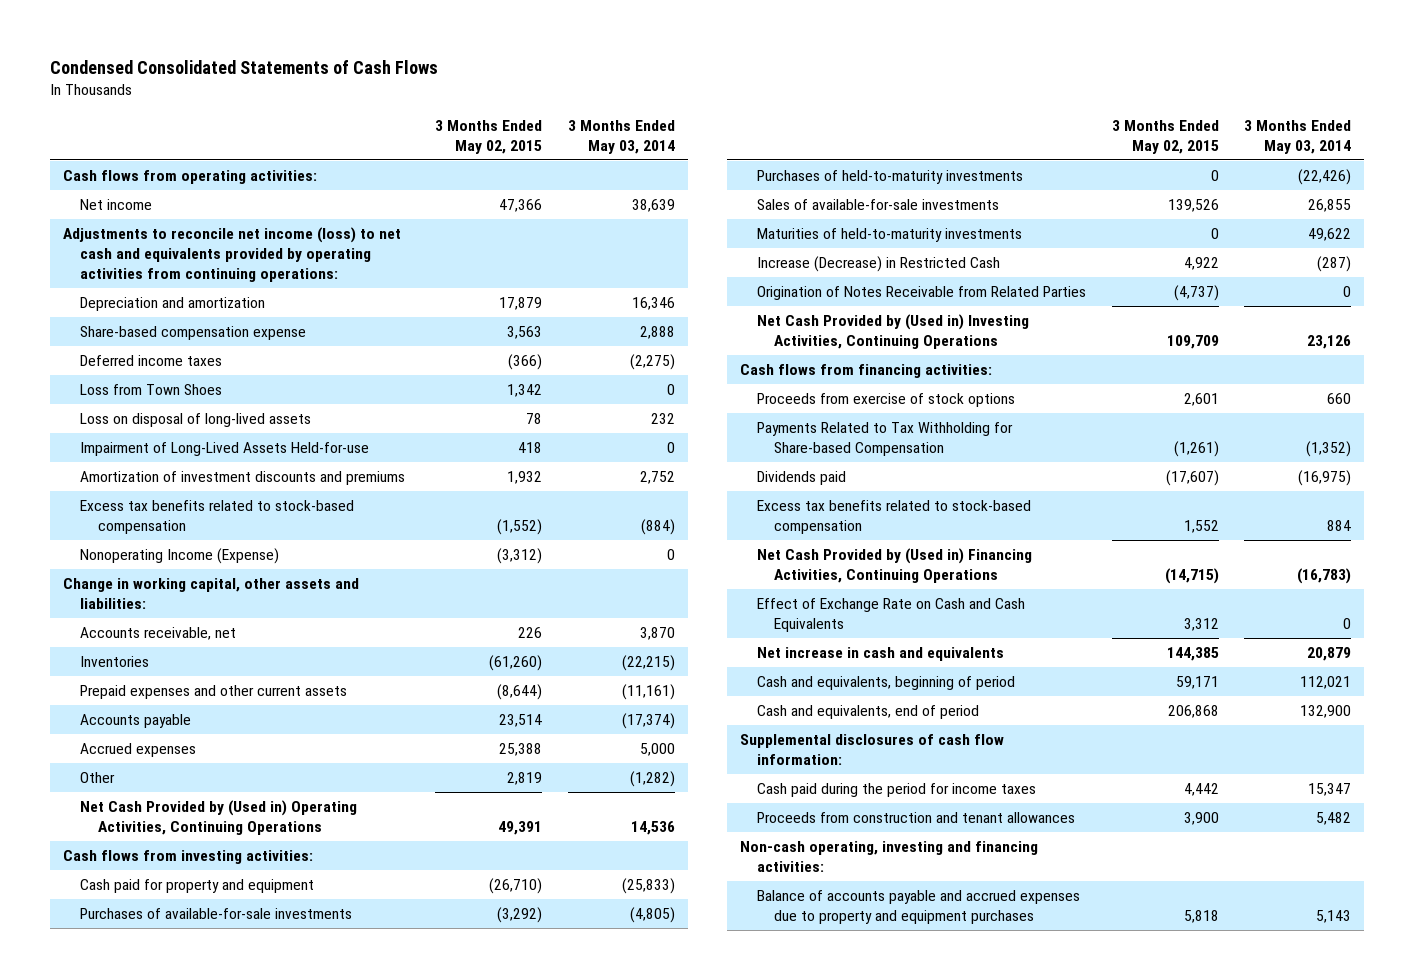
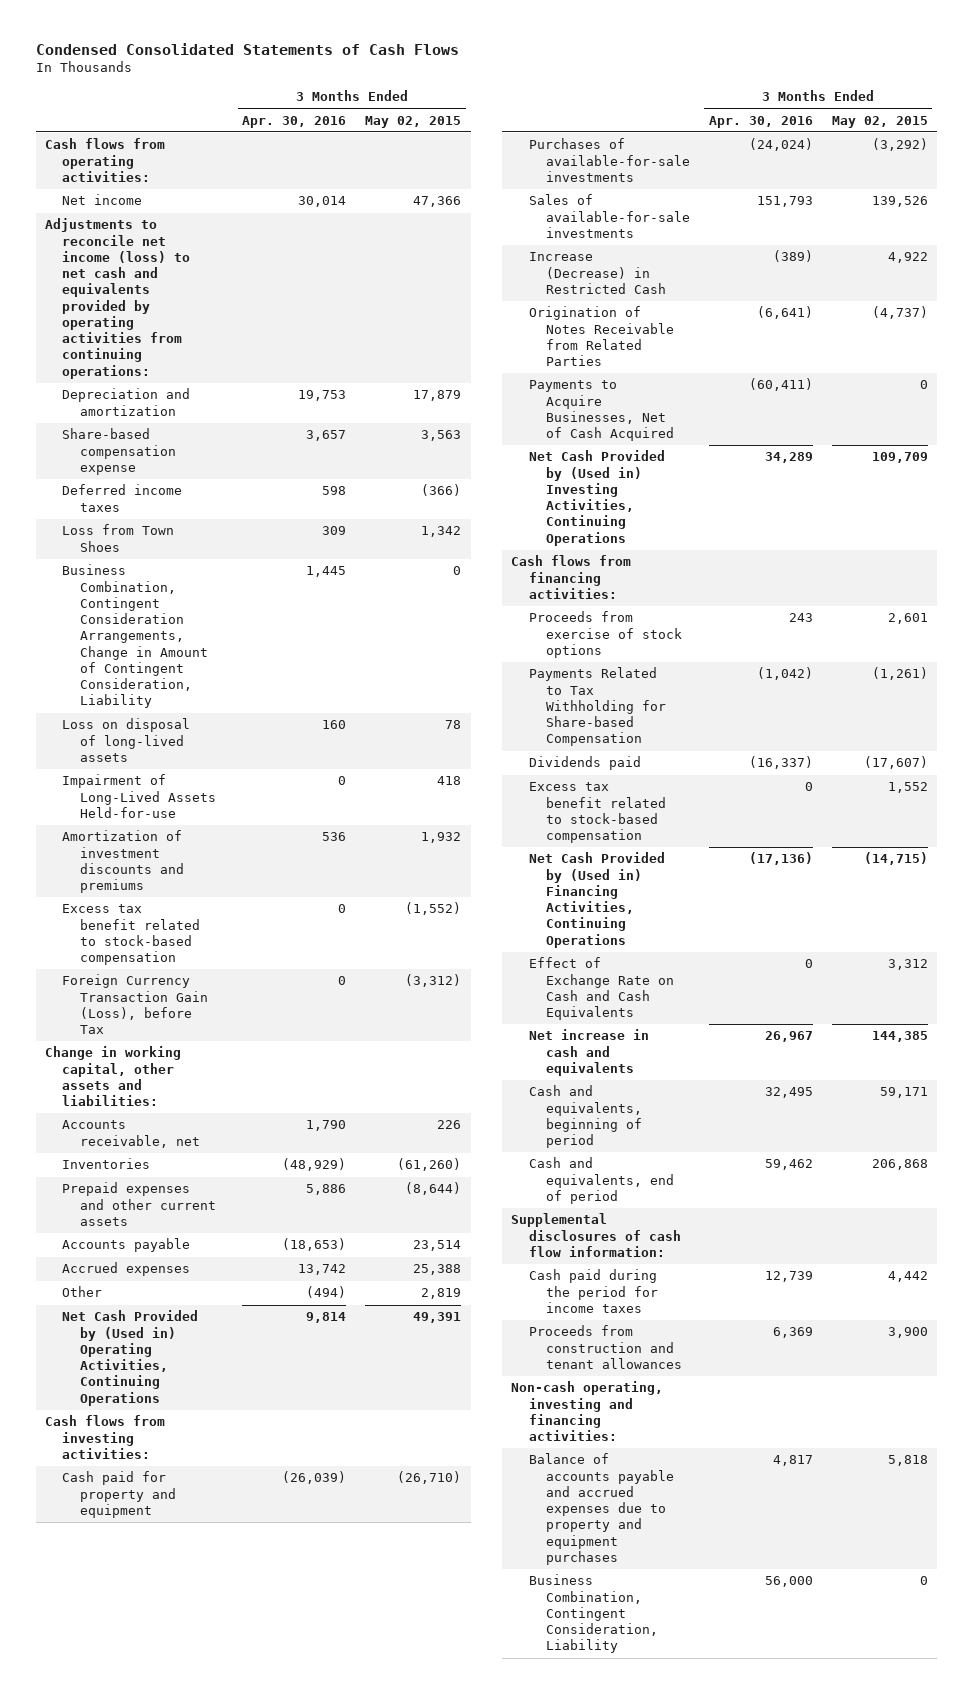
- | 3 Months Ended May 02, 2015 | 3 Months Ended May 03, 2014
+ | 3 Months Ended Apr. 30, 2016 | 3 Months Ended May 02, 2015
+ Business Combination, Contingent Consideration Arrangements, Change in Amount of Contingent Consideration, Liability | 1,445 | 0
- Excess tax benefits related to stock-based compensation | (1,552) | (884)
- Nonoperating Income (Expense) | (3,312) | 0
+ Excess tax benefit related to stock-based compensation | 0 | (1,552)
+ Foreign Currency Transaction Gain (Loss), before Tax | 0 | (3,312)
- Purchases of held-to-maturity investments | 0 | (22,426)
- Maturities of held-to-maturity investments | 0 | 49,622
+ Payments to Acquire Businesses, Net of Cash Acquired | (60,411) | 0
- Excess tax benefits related to stock-based compensation | 1,552 | 884
+ Excess tax benefit related to stock-based compensation | 0 | 1,552
+ Business Combination, Contingent Consideration, Liability | 56,000 | 0

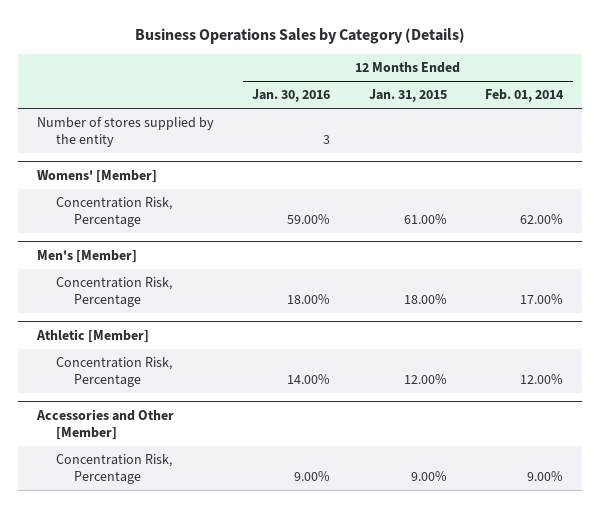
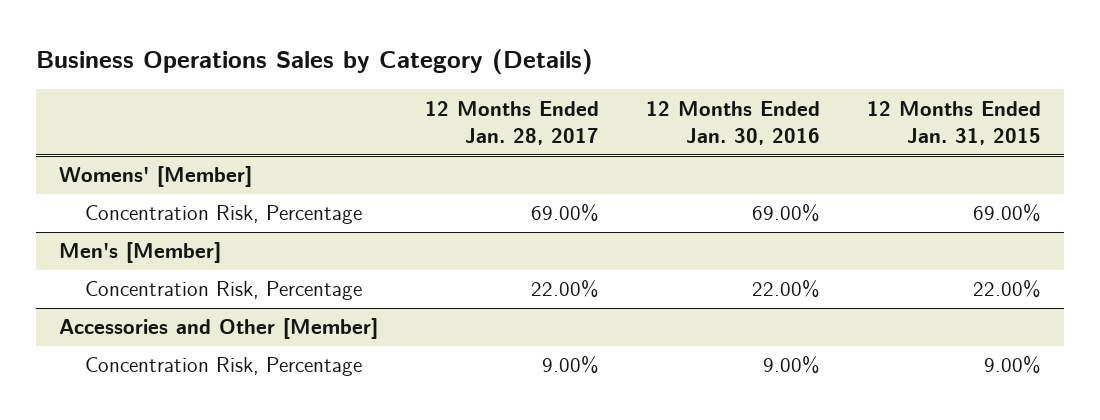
- | 12 Months Ended Jan. 30, 2016 | 12 Months Ended Jan. 31, 2015 | 12 Months Ended Feb. 01, 2014
+ | 12 Months Ended Jan. 28, 2017 | 12 Months Ended Jan. 30, 2016 | 12 Months Ended Jan. 31, 2015
- Number of stores supplied by the entity | 3 | |
@ Womens' [Member]
- Concentration Risk, Percentage | 59.00% | 61.00% | 62.00%
+ Concentration Risk, Percentage | 69.00% | 69.00% | 69.00%
@ Men's [Member]
- Concentration Risk, Percentage | 18.00% | 18.00% | 17.00%
- Athletic [Member]
- Concentration Risk, Percentage | 14.00% | 12.00% | 12.00%
@ Men's [Member]
+ Concentration Risk, Percentage | 22.00% | 22.00% | 22.00%

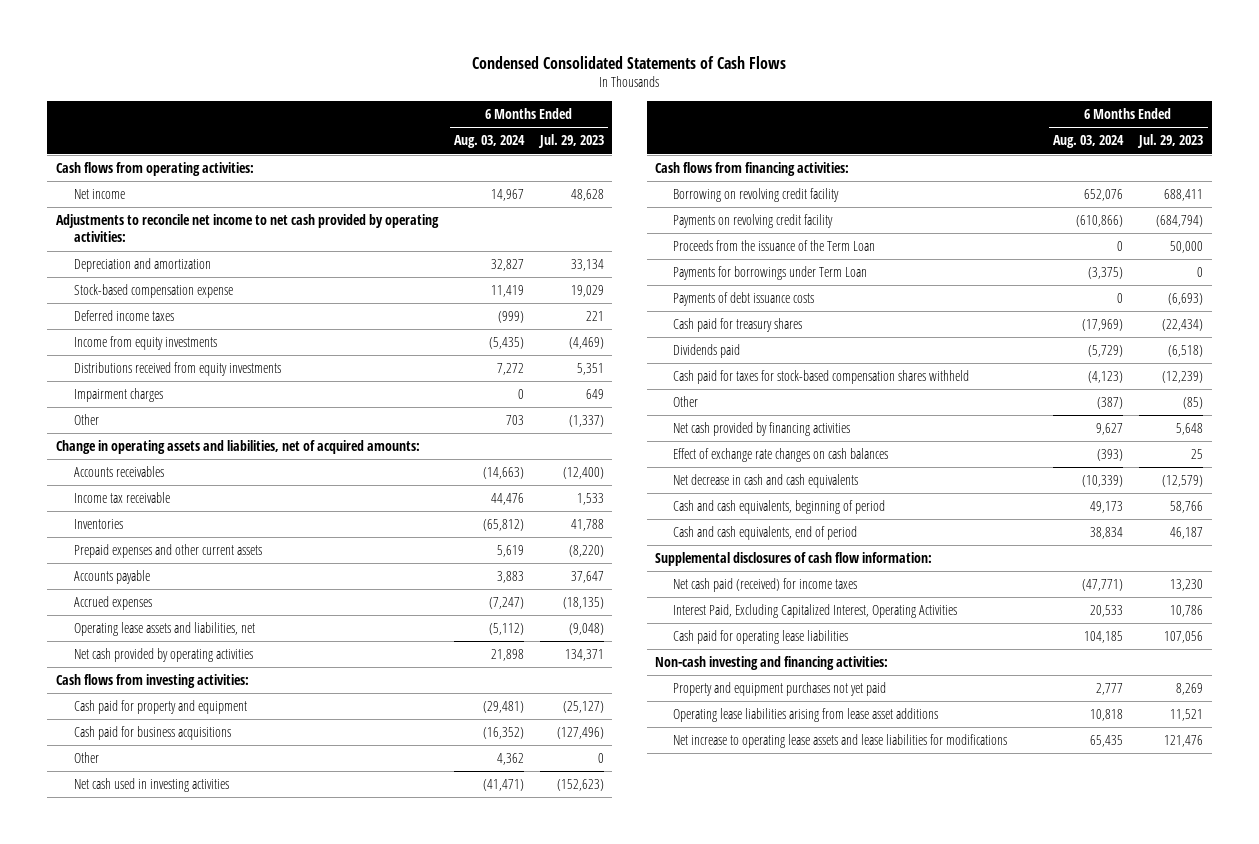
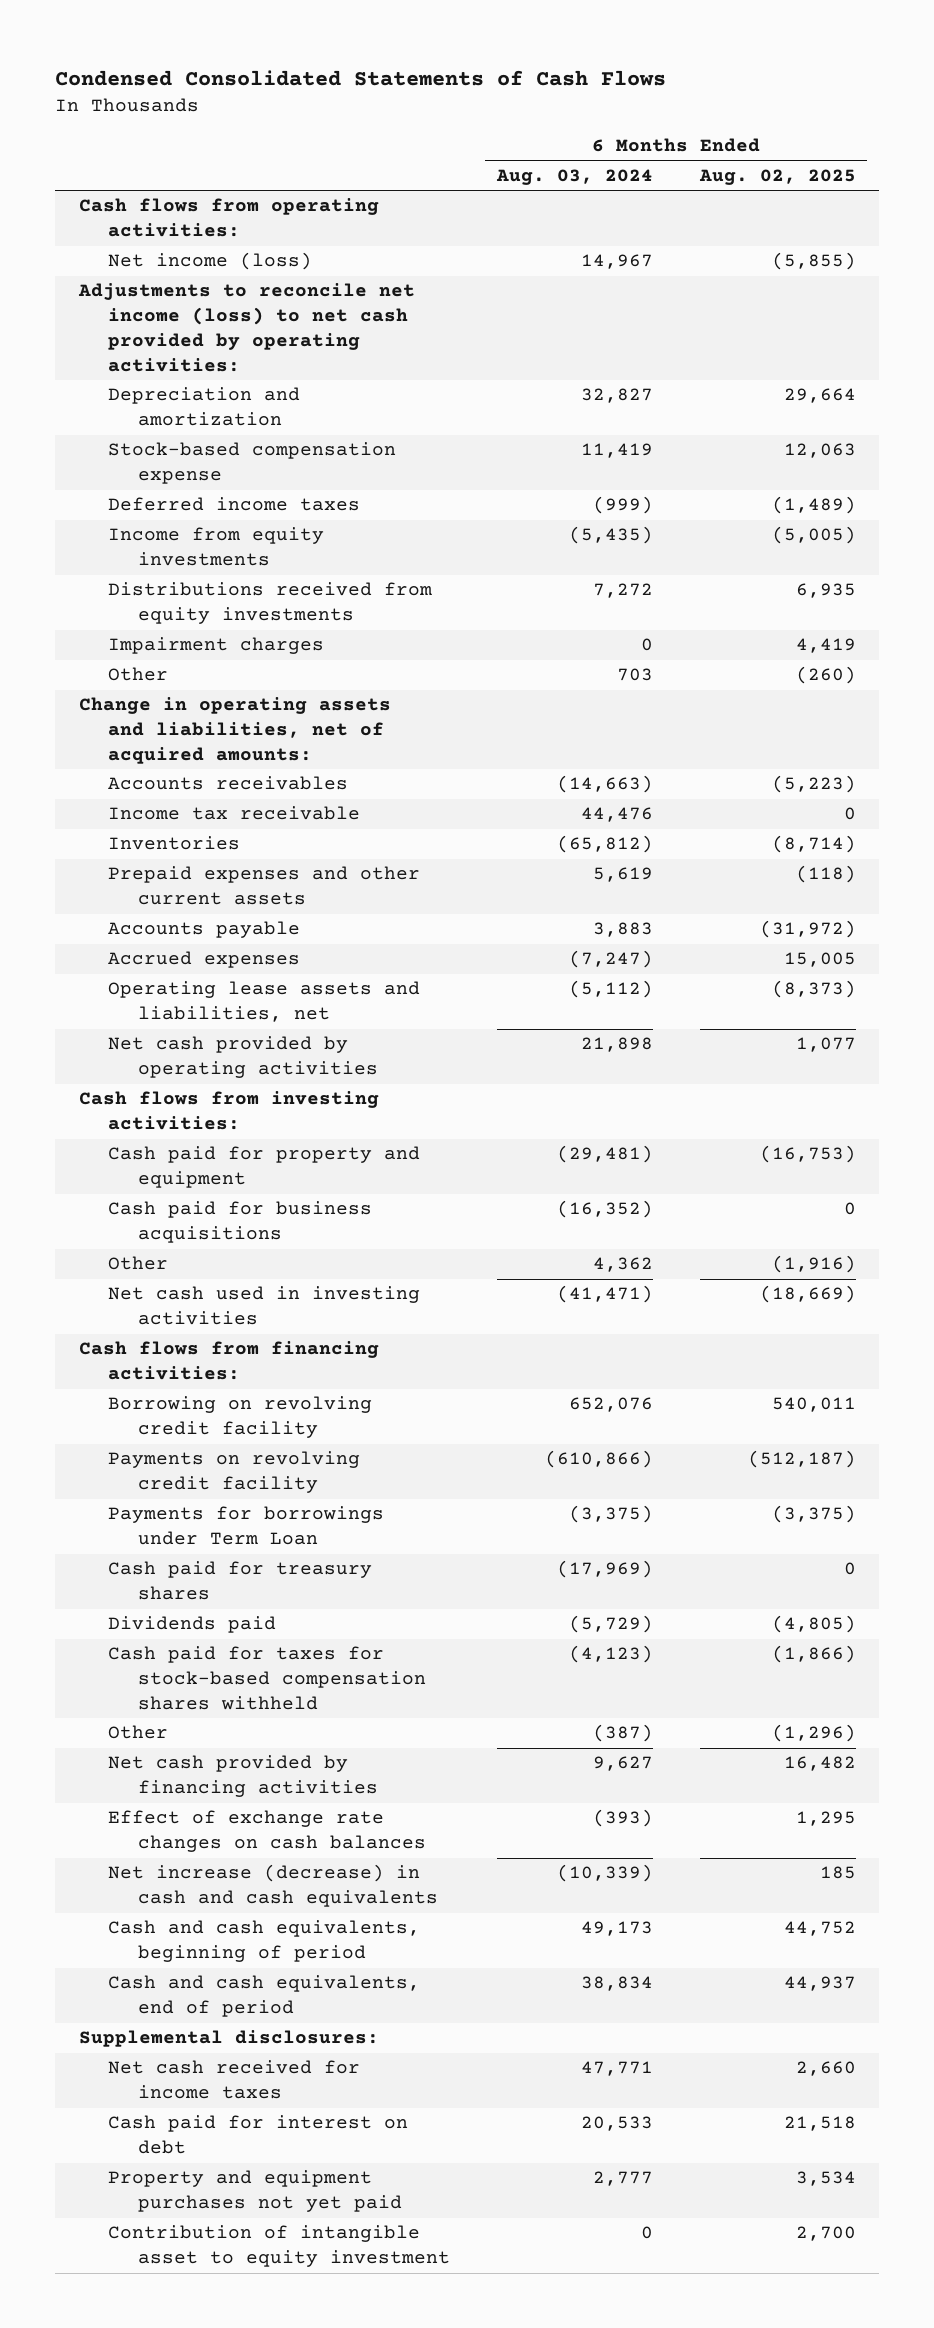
- | 6 Months Ended Aug. 03, 2024 | 6 Months Ended Jul. 29, 2023
+ | 6 Months Ended Aug. 03, 2024 | 6 Months Ended Aug. 02, 2025
- Net income | 14,967 | 48,628
- Adjustments to reconcile net income to net cash provided by operating activities:
+ Net income (loss) | 14,967 | (5,855)
+ Adjustments to reconcile net income (loss) to net cash provided by operating activities:
- Proceeds from the issuance of the Term Loan | 0 | 50,000
- Payments of debt issuance costs | 0 | (6,693)
- Net decrease in cash and cash equivalents | (10,339) | (12,579)
+ Net increase (decrease) in cash and cash equivalents | (10,339) | 185
- Supplemental disclosures of cash flow information:
- Net cash paid (received) for income taxes | (47,771) | 13,230
- Interest Paid, Excluding Capitalized Interest, Operating Activities | 20,533 | 10,786
- Cash paid for operating lease liabilities | 104,185 | 107,056
- Non-cash investing and financing activities:
+ Supplemental disclosures:
+ Net cash received for income taxes | 47,771 | 2,660
+ Cash paid for interest on debt | 20,533 | 21,518
- Operating lease liabilities arising from lease asset additions | 10,818 | 11,521
- Net increase to operating lease assets and lease liabilities for modifications | 65,435 | 121,476
+ Contribution of intangible asset to equity investment | 0 | 2,700

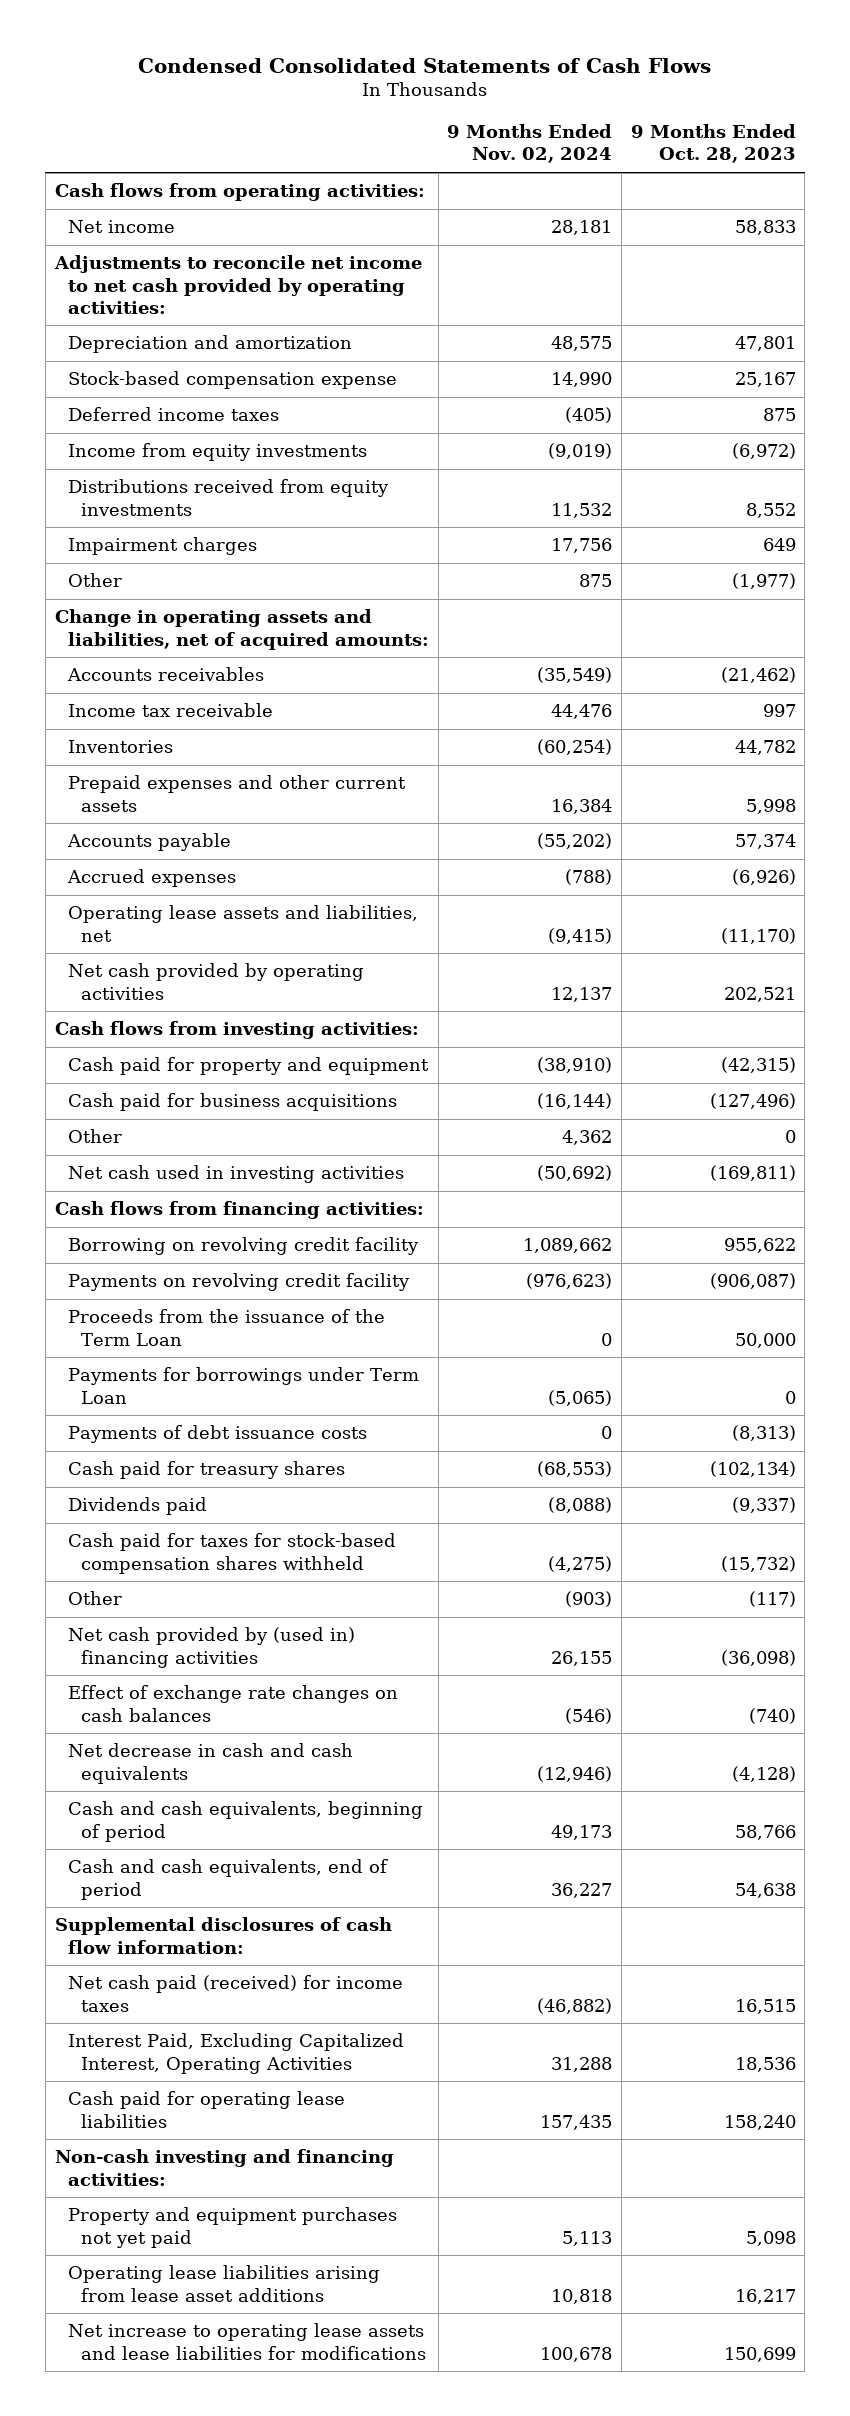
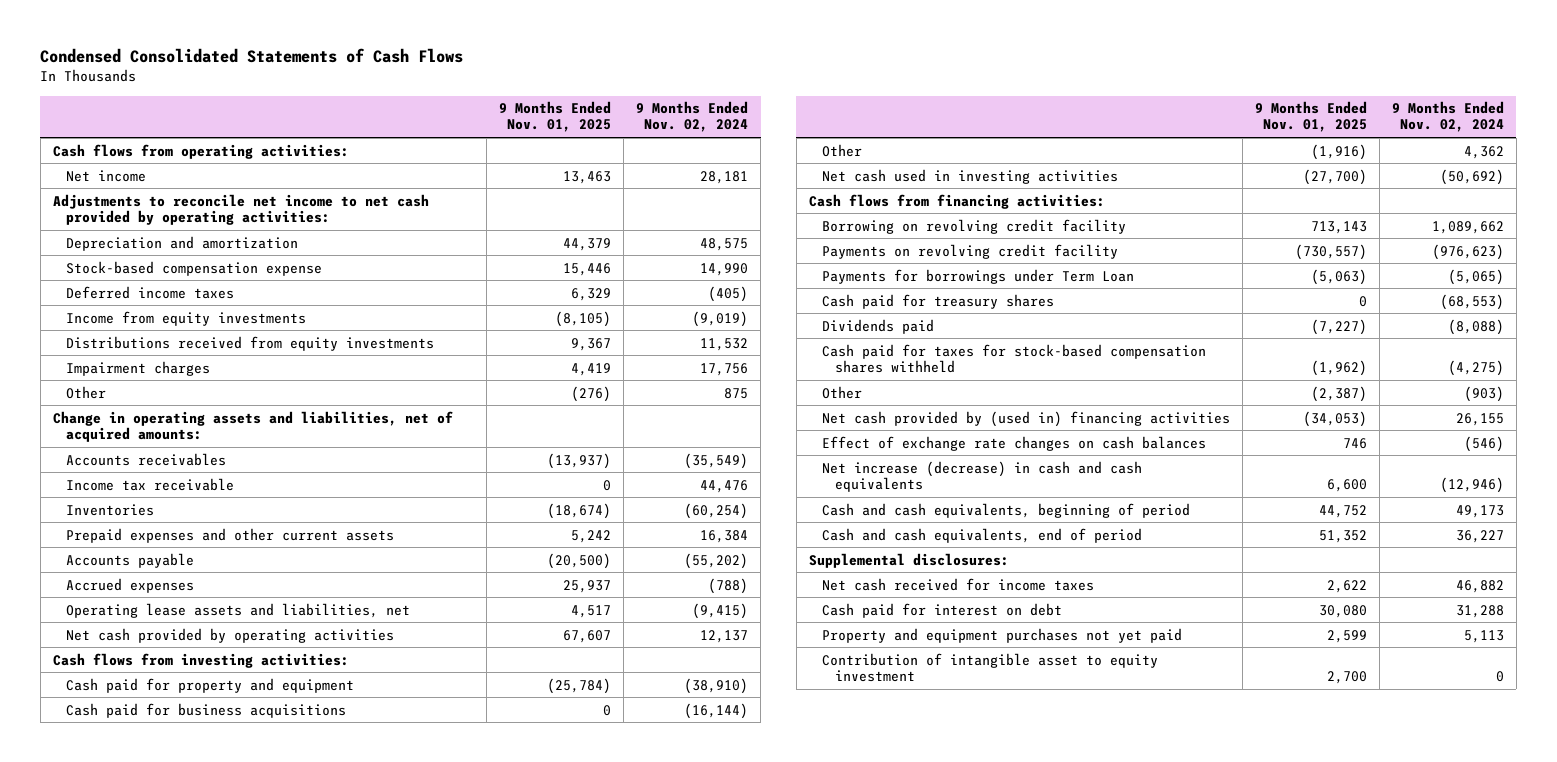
- | 9 Months Ended Nov. 02, 2024 | 9 Months Ended Oct. 28, 2023
+ | 9 Months Ended Nov. 01, 2025 | 9 Months Ended Nov. 02, 2024
- Proceeds from the issuance of the Term Loan | 0 | 50,000
- Payments of debt issuance costs | 0 | (8,313)
- Net decrease in cash and cash equivalents | (12,946) | (4,128)
+ Net increase (decrease) in cash and cash equivalents | 6,600 | (12,946)
- Supplemental disclosures of cash flow information:
- Net cash paid (received) for income taxes | (46,882) | 16,515
- Interest Paid, Excluding Capitalized Interest, Operating Activities | 31,288 | 18,536
- Cash paid for operating lease liabilities | 157,435 | 158,240
- Non-cash investing and financing activities:
+ Supplemental disclosures:
+ Net cash received for income taxes | 2,622 | 46,882
+ Cash paid for interest on debt | 30,080 | 31,288
- Operating lease liabilities arising from lease asset additions | 10,818 | 16,217
- Net increase to operating lease assets and lease liabilities for modifications | 100,678 | 150,699
+ Contribution of intangible asset to equity investment | 2,700 | 0

